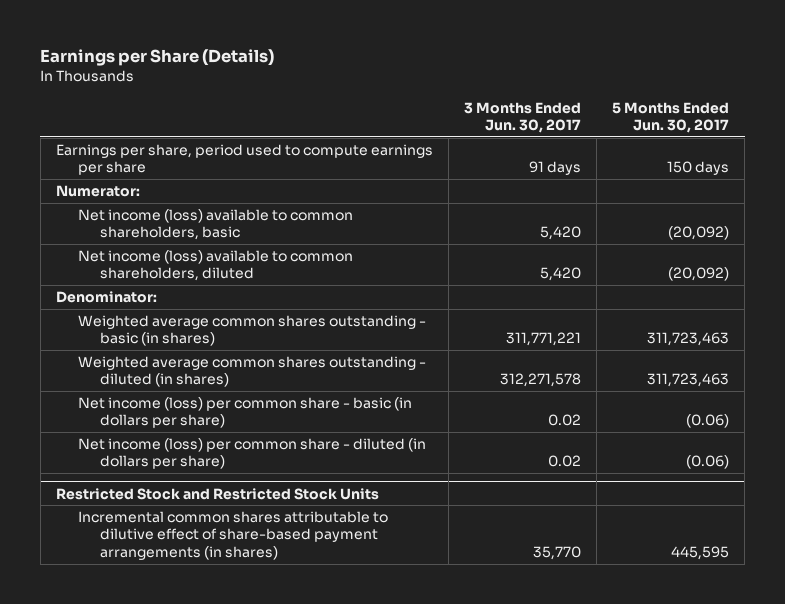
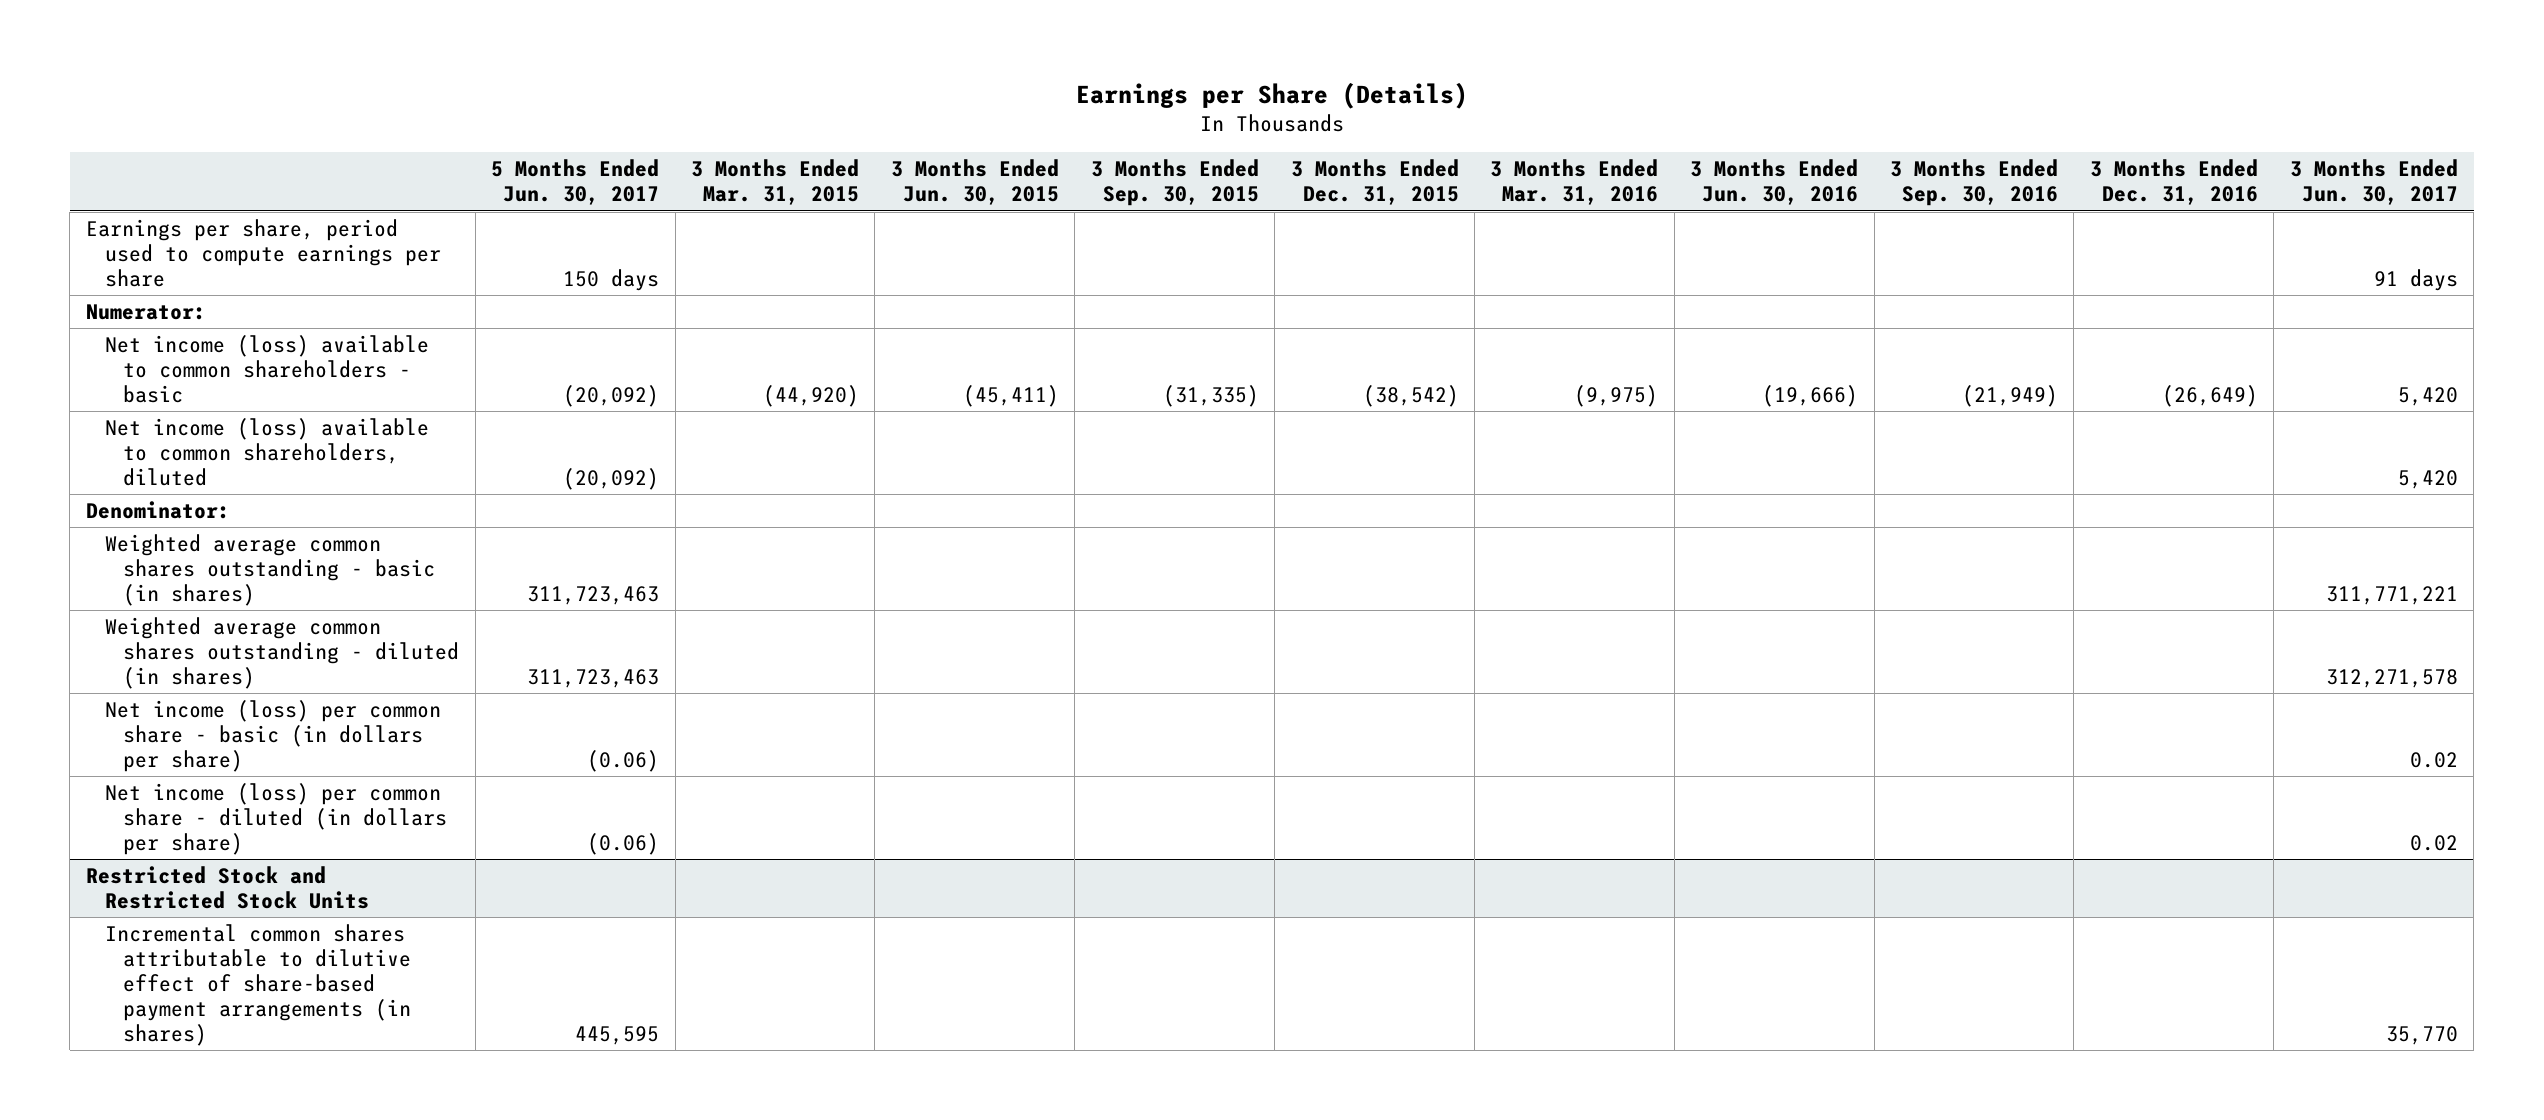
- | 3 Months Ended Jun. 30, 2017 | 5 Months Ended Jun. 30, 2017
+ | 5 Months Ended Jun. 30, 2017 | 3 Months Ended Mar. 31, 2015 | 3 Months Ended Jun. 30, 2015 | 3 Months Ended Sep. 30, 2015 | 3 Months Ended Dec. 31, 2015 | 3 Months Ended Mar. 31, 2016 | 3 Months Ended Jun. 30, 2016 | 3 Months Ended Sep. 30, 2016 | 3 Months Ended Dec. 31, 2016 | 3 Months Ended Jun. 30, 2017
- Net income (loss) available to common shareholders, basic | 5,420 | (20,092)
+ Net income (loss) available to common shareholders - basic | (20,092) | (44,920) | (45,411) | (31,335) | (38,542) | (9,975) | (19,666) | (21,949) | (26,649) | 5,420

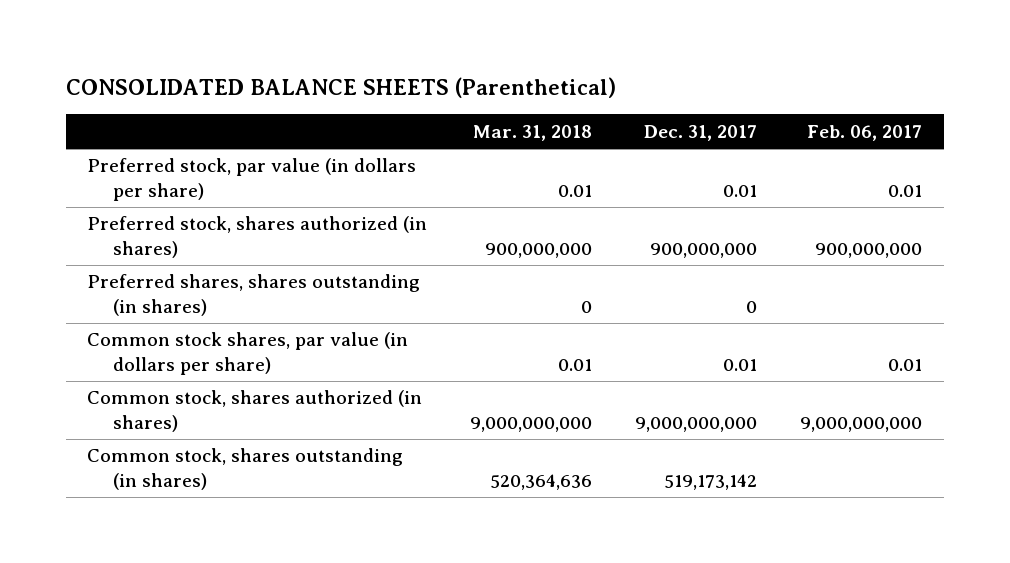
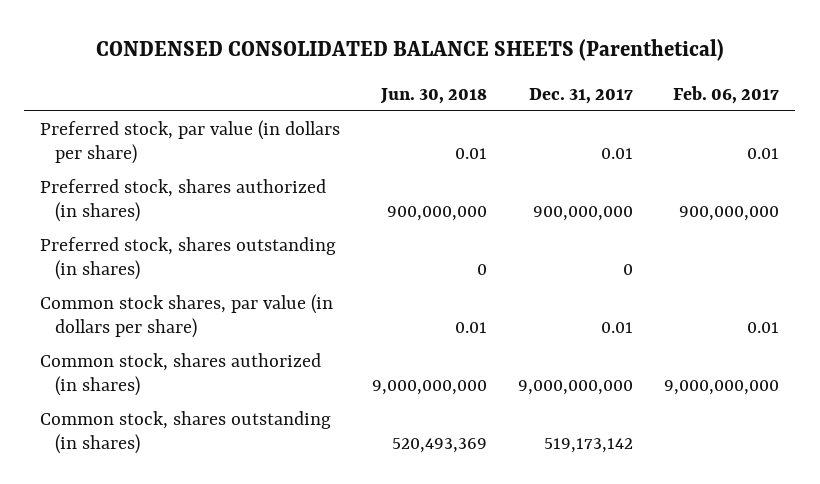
- CONSOLIDATED BALANCE SHEETS (Parenthetical)
+ CONDENSED CONSOLIDATED BALANCE SHEETS (Parenthetical)
- | Mar. 31, 2018 | Dec. 31, 2017 | Feb. 06, 2017
+ | Jun. 30, 2018 | Dec. 31, 2017 | Feb. 06, 2017
- Preferred shares, shares outstanding (in shares) | 0 | 0 |
+ Preferred stock, shares outstanding (in shares) | 0 | 0 |

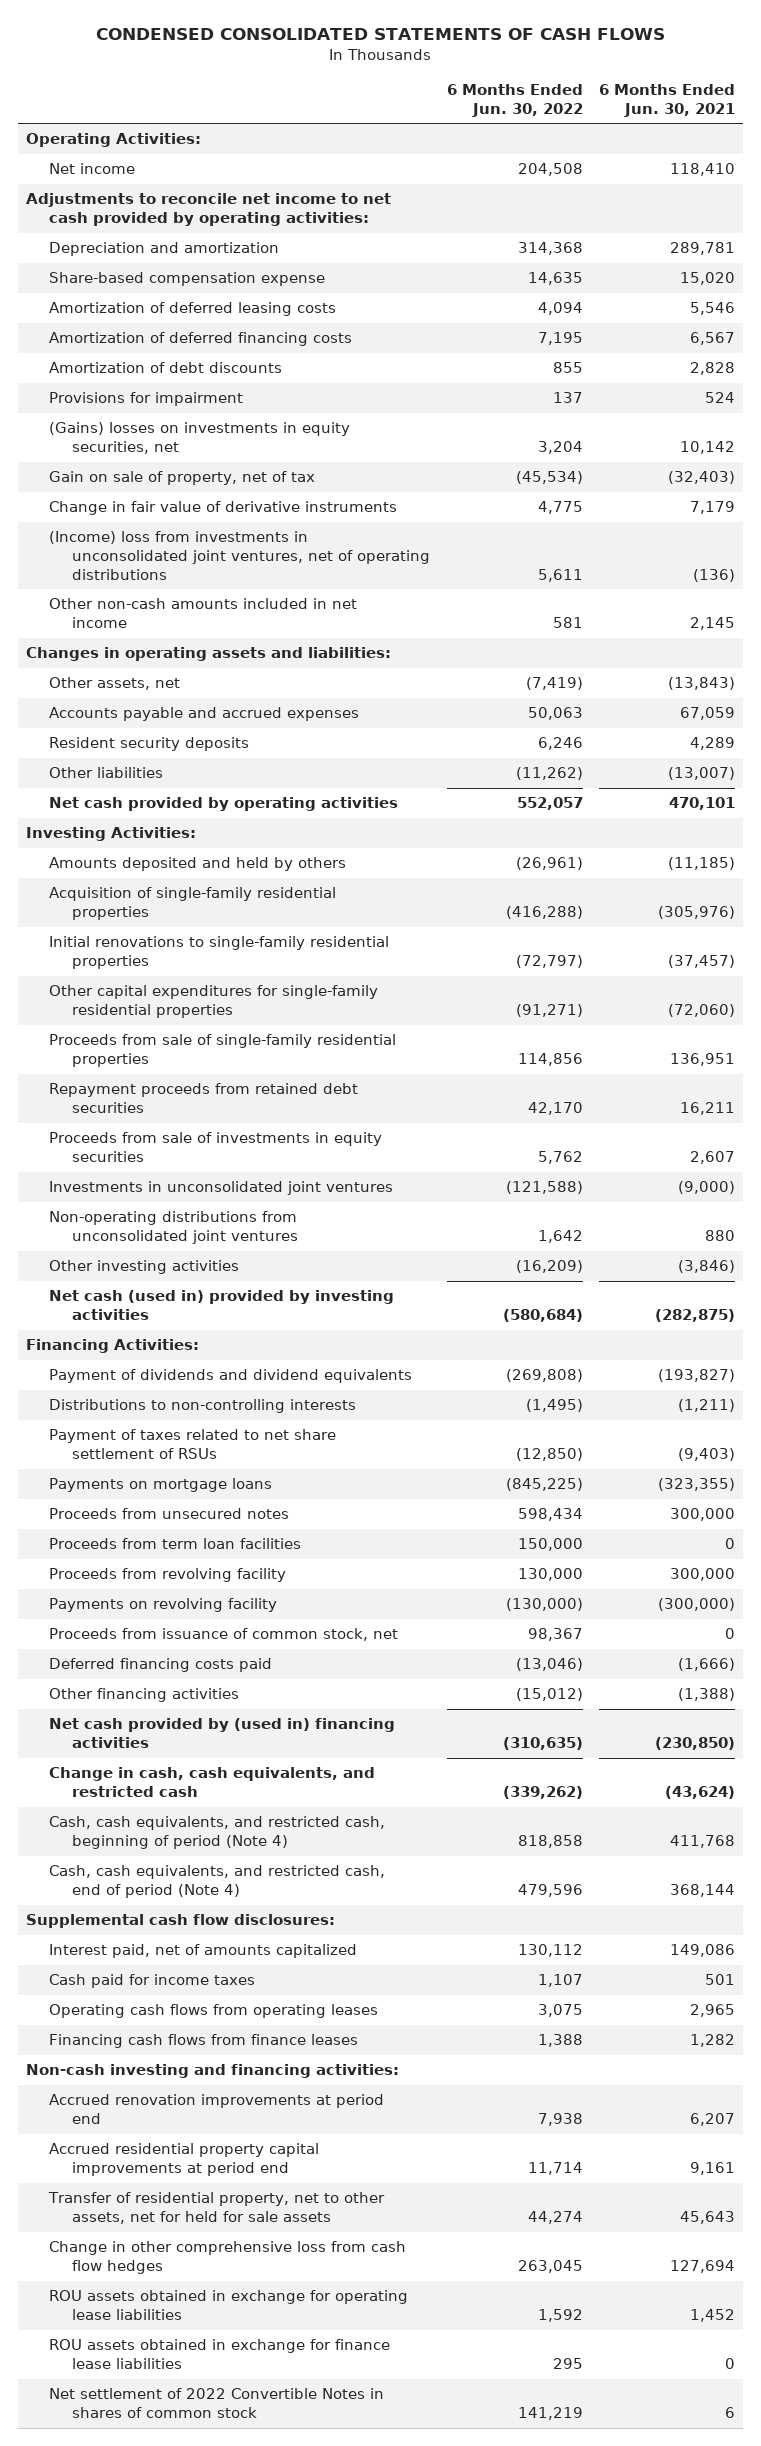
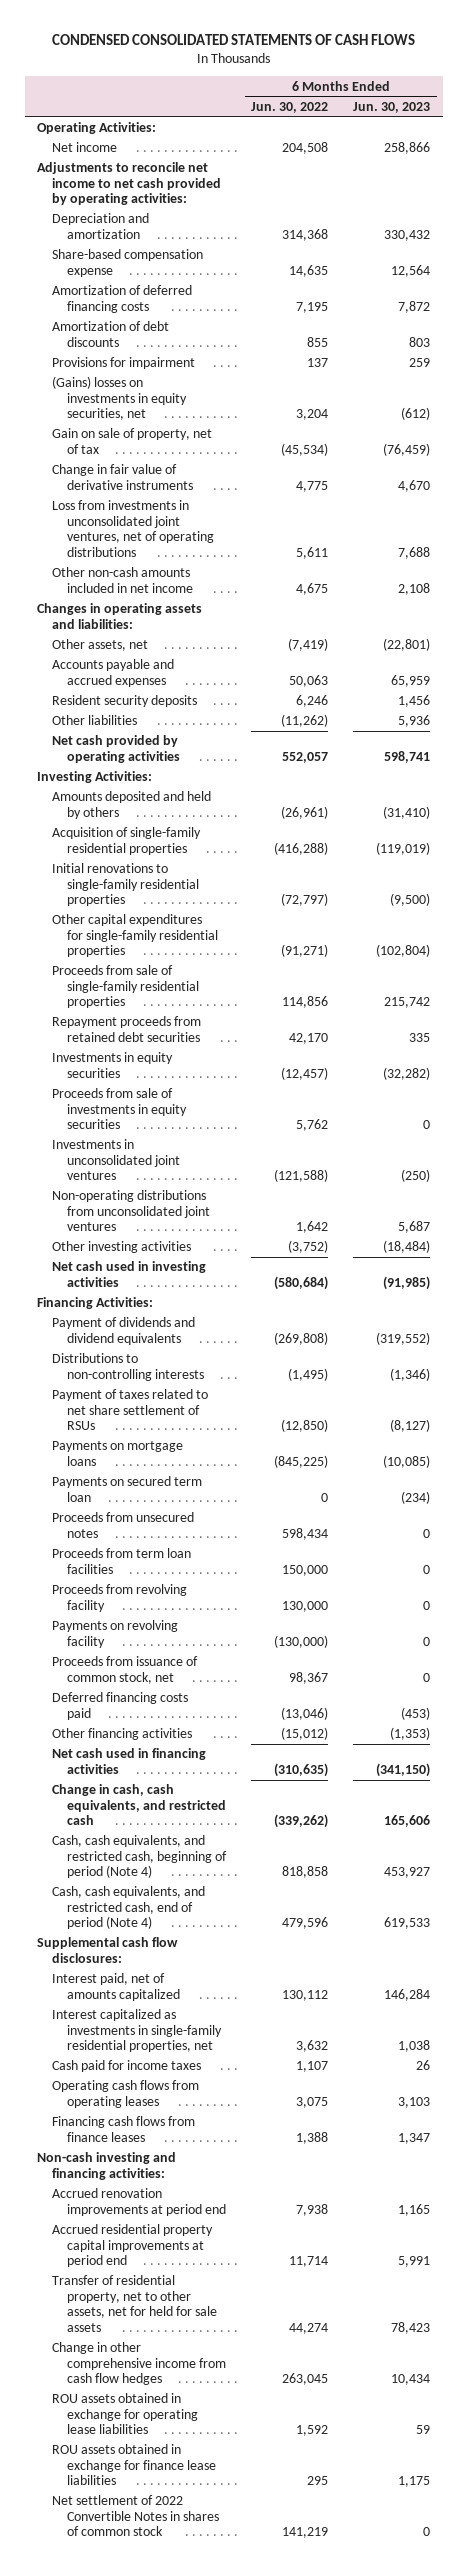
- | 6 Months Ended Jun. 30, 2022 | 6 Months Ended Jun. 30, 2021
+ | 6 Months Ended Jun. 30, 2022 | 6 Months Ended Jun. 30, 2023
- Amortization of deferred leasing costs | 4,094 | 5,546
- (Income) loss from investments in unconsolidated joint ventures, net of operating distributions | 5,611 | (136)
- Other non-cash amounts included in net income | 581 | 2,145
+ Loss from investments in unconsolidated joint ventures, net of operating distributions | 5,611 | 7,688
+ Other non-cash amounts included in net income | 4,675 | 2,108
+ Investments in equity securities | (12,457) | (32,282)
- Other investing activities | (16,209) | (3,846)
- Net cash (used in) provided by investing activities | (580,684) | (282,875)
+ Other investing activities | (3,752) | (18,484)
+ Net cash used in investing activities | (580,684) | (91,985)
+ Payments on secured term loan | 0 | (234)
- Net cash provided by (used in) financing activities | (310,635) | (230,850)
+ Net cash used in financing activities | (310,635) | (341,150)
+ Interest capitalized as investments in single-family residential properties, net | 3,632 | 1,038
- Change in other comprehensive loss from cash flow hedges | 263,045 | 127,694
+ Change in other comprehensive income from cash flow hedges | 263,045 | 10,434

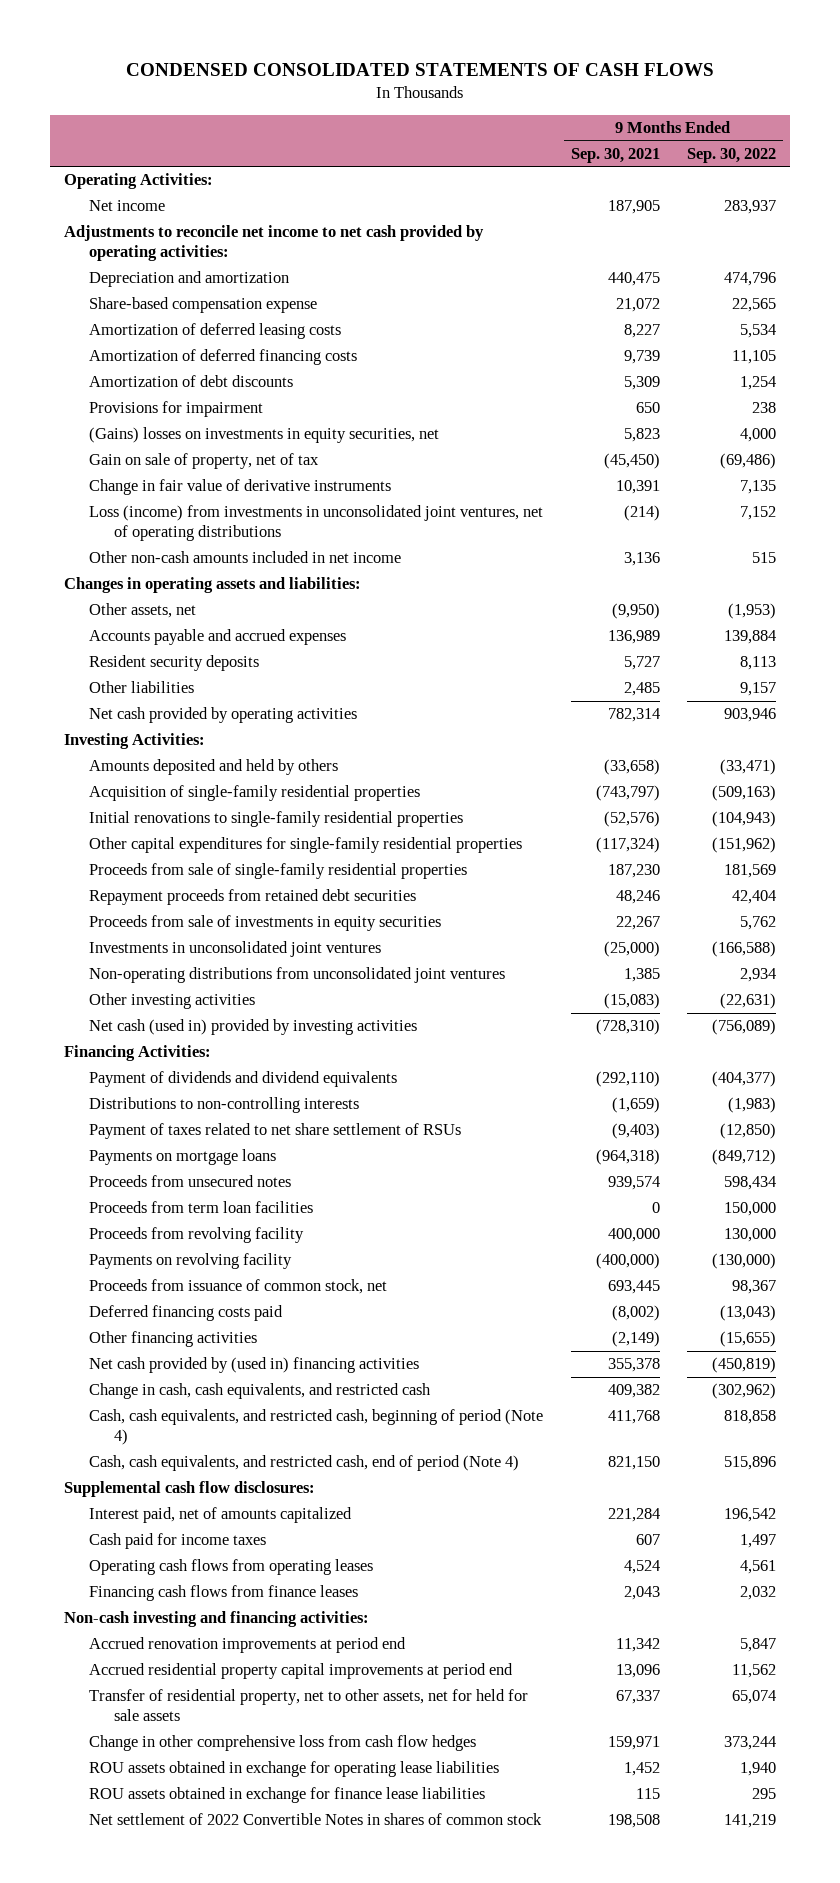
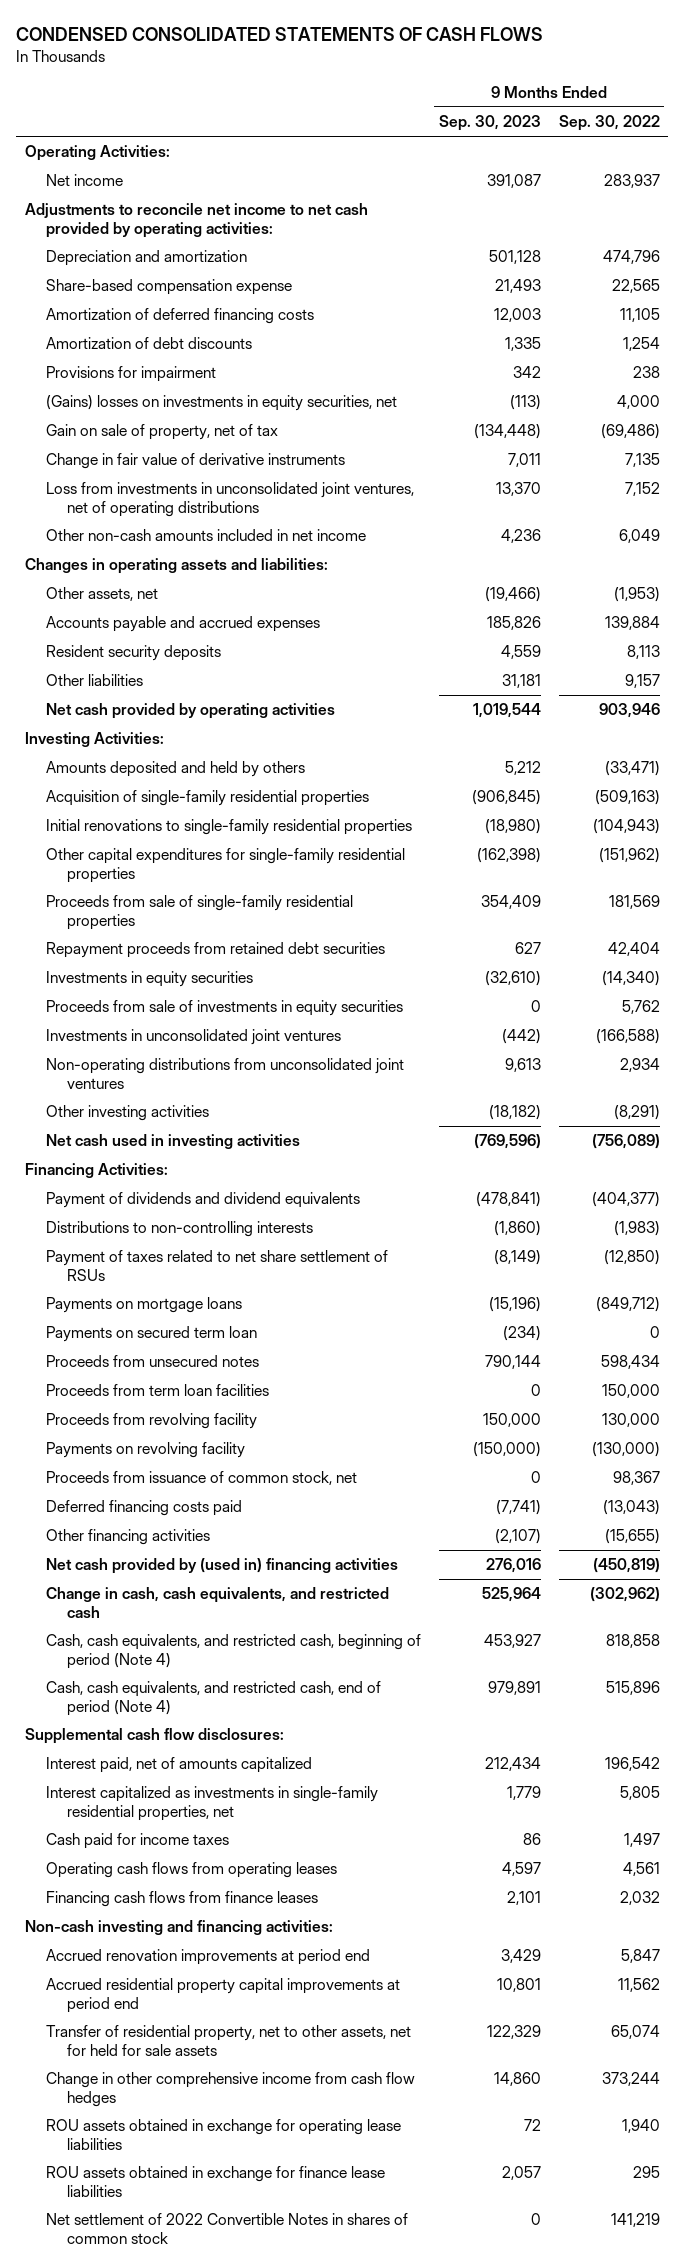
- | 9 Months Ended Sep. 30, 2021 | 9 Months Ended Sep. 30, 2022
+ | 9 Months Ended Sep. 30, 2023 | 9 Months Ended Sep. 30, 2022
- Amortization of deferred leasing costs | 8,227 | 5,534
- Loss (income) from investments in unconsolidated joint ventures, net of operating distributions | (214) | 7,152
- Other non-cash amounts included in net income | 3,136 | 515
+ Loss from investments in unconsolidated joint ventures, net of operating distributions | 13,370 | 7,152
+ Other non-cash amounts included in net income | 4,236 | 6,049
+ Investments in equity securities | (32,610) | (14,340)
- Other investing activities | (15,083) | (22,631)
- Net cash (used in) provided by investing activities | (728,310) | (756,089)
+ Other investing activities | (18,182) | (8,291)
+ Net cash used in investing activities | (769,596) | (756,089)
+ Payments on secured term loan | (234) | 0
+ Interest capitalized as investments in single-family residential properties, net | 1,779 | 5,805
- Change in other comprehensive loss from cash flow hedges | 159,971 | 373,244
+ Change in other comprehensive income from cash flow hedges | 14,860 | 373,244

